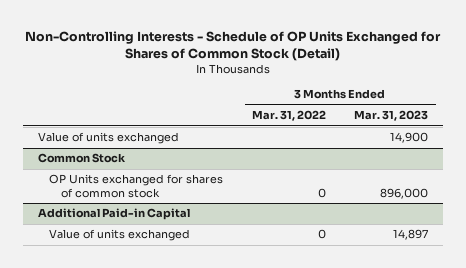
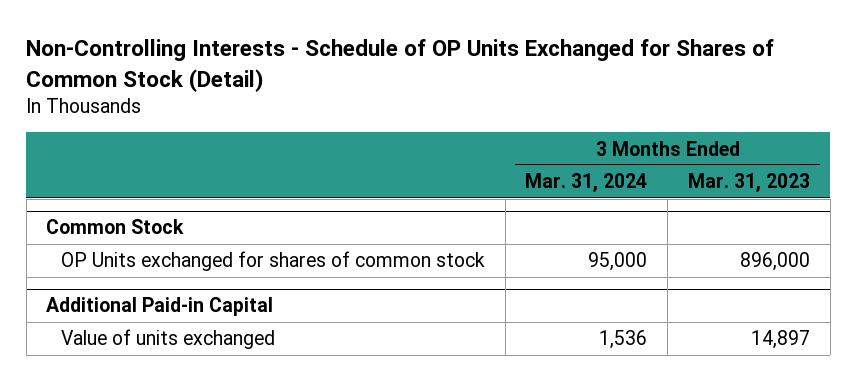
- | 3 Months Ended Mar. 31, 2022 | 3 Months Ended Mar. 31, 2023
+ | 3 Months Ended Mar. 31, 2024 | 3 Months Ended Mar. 31, 2023
- Value of units exchanged | | 14,900

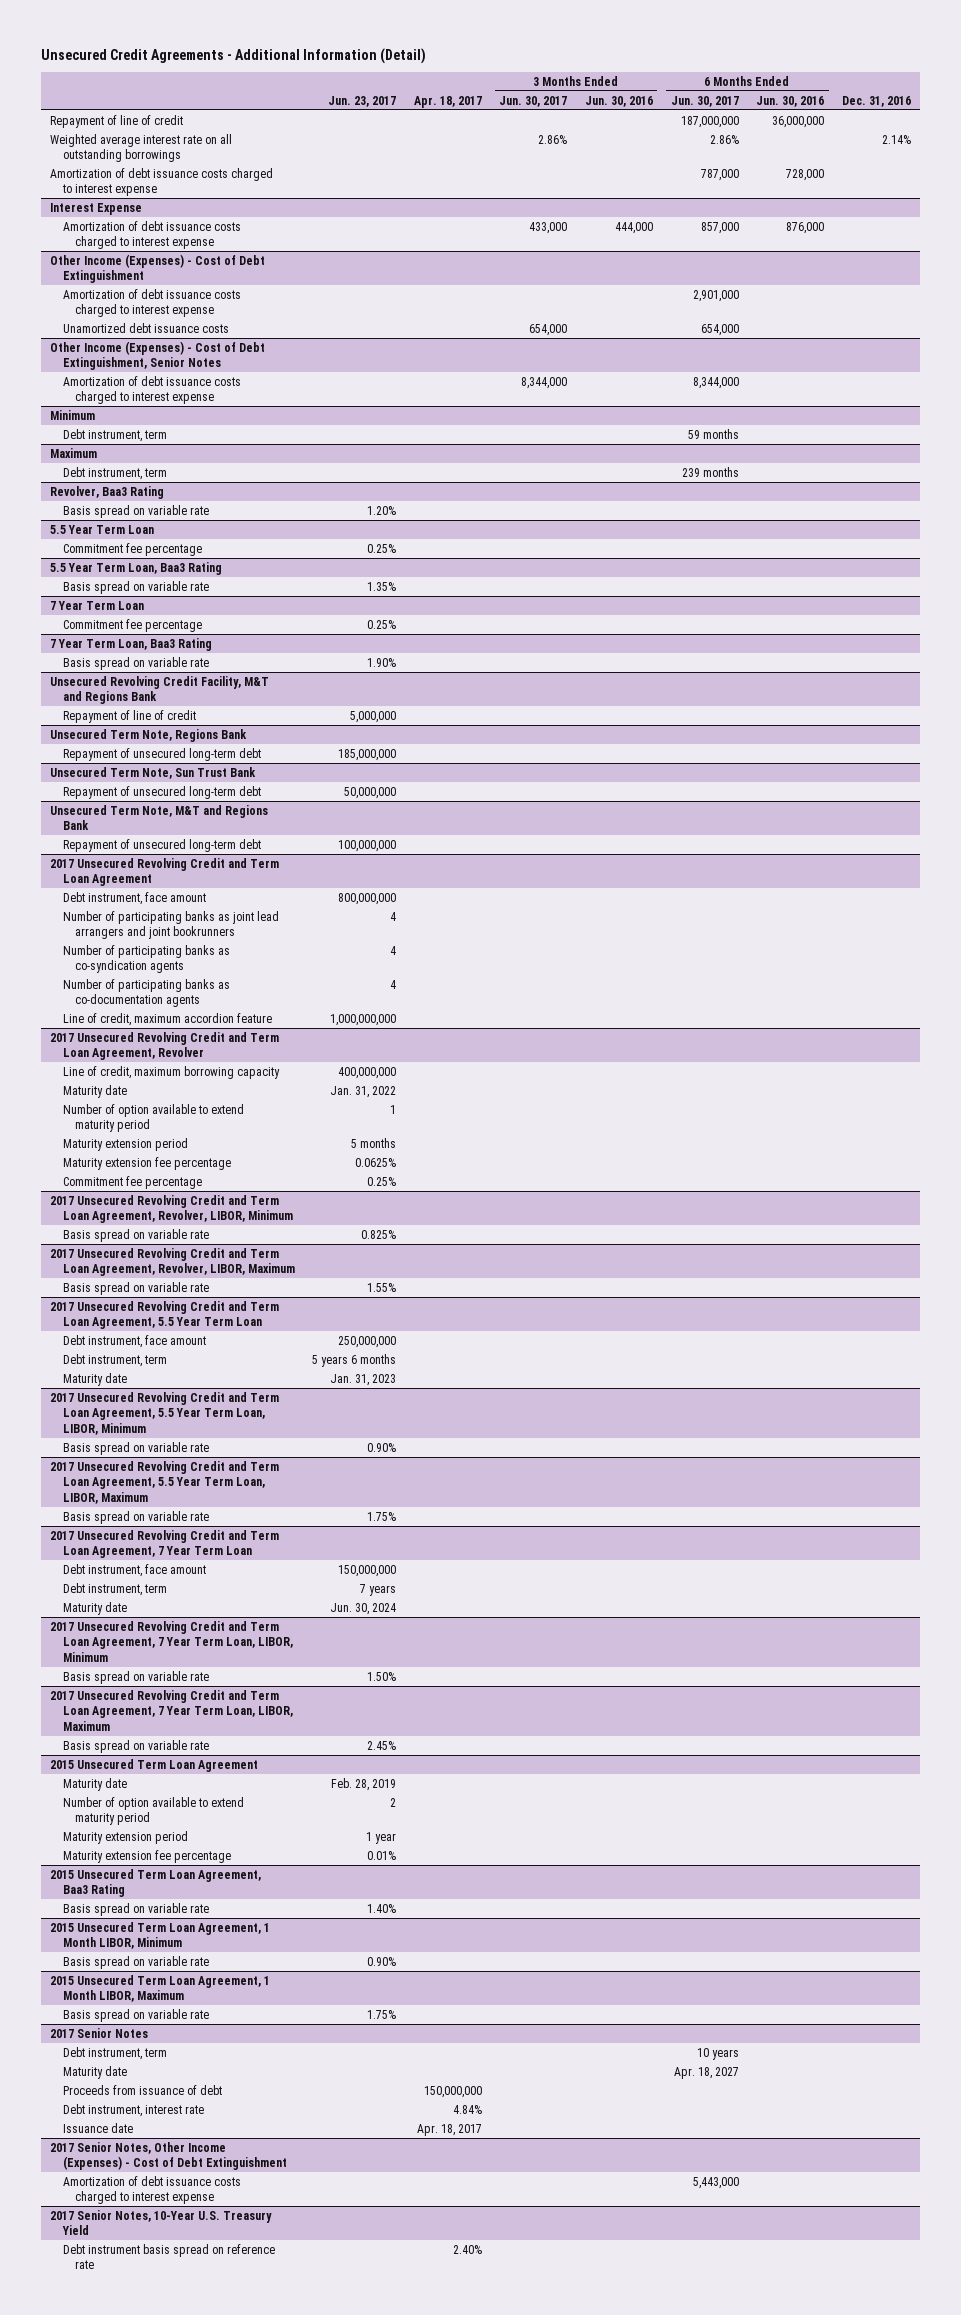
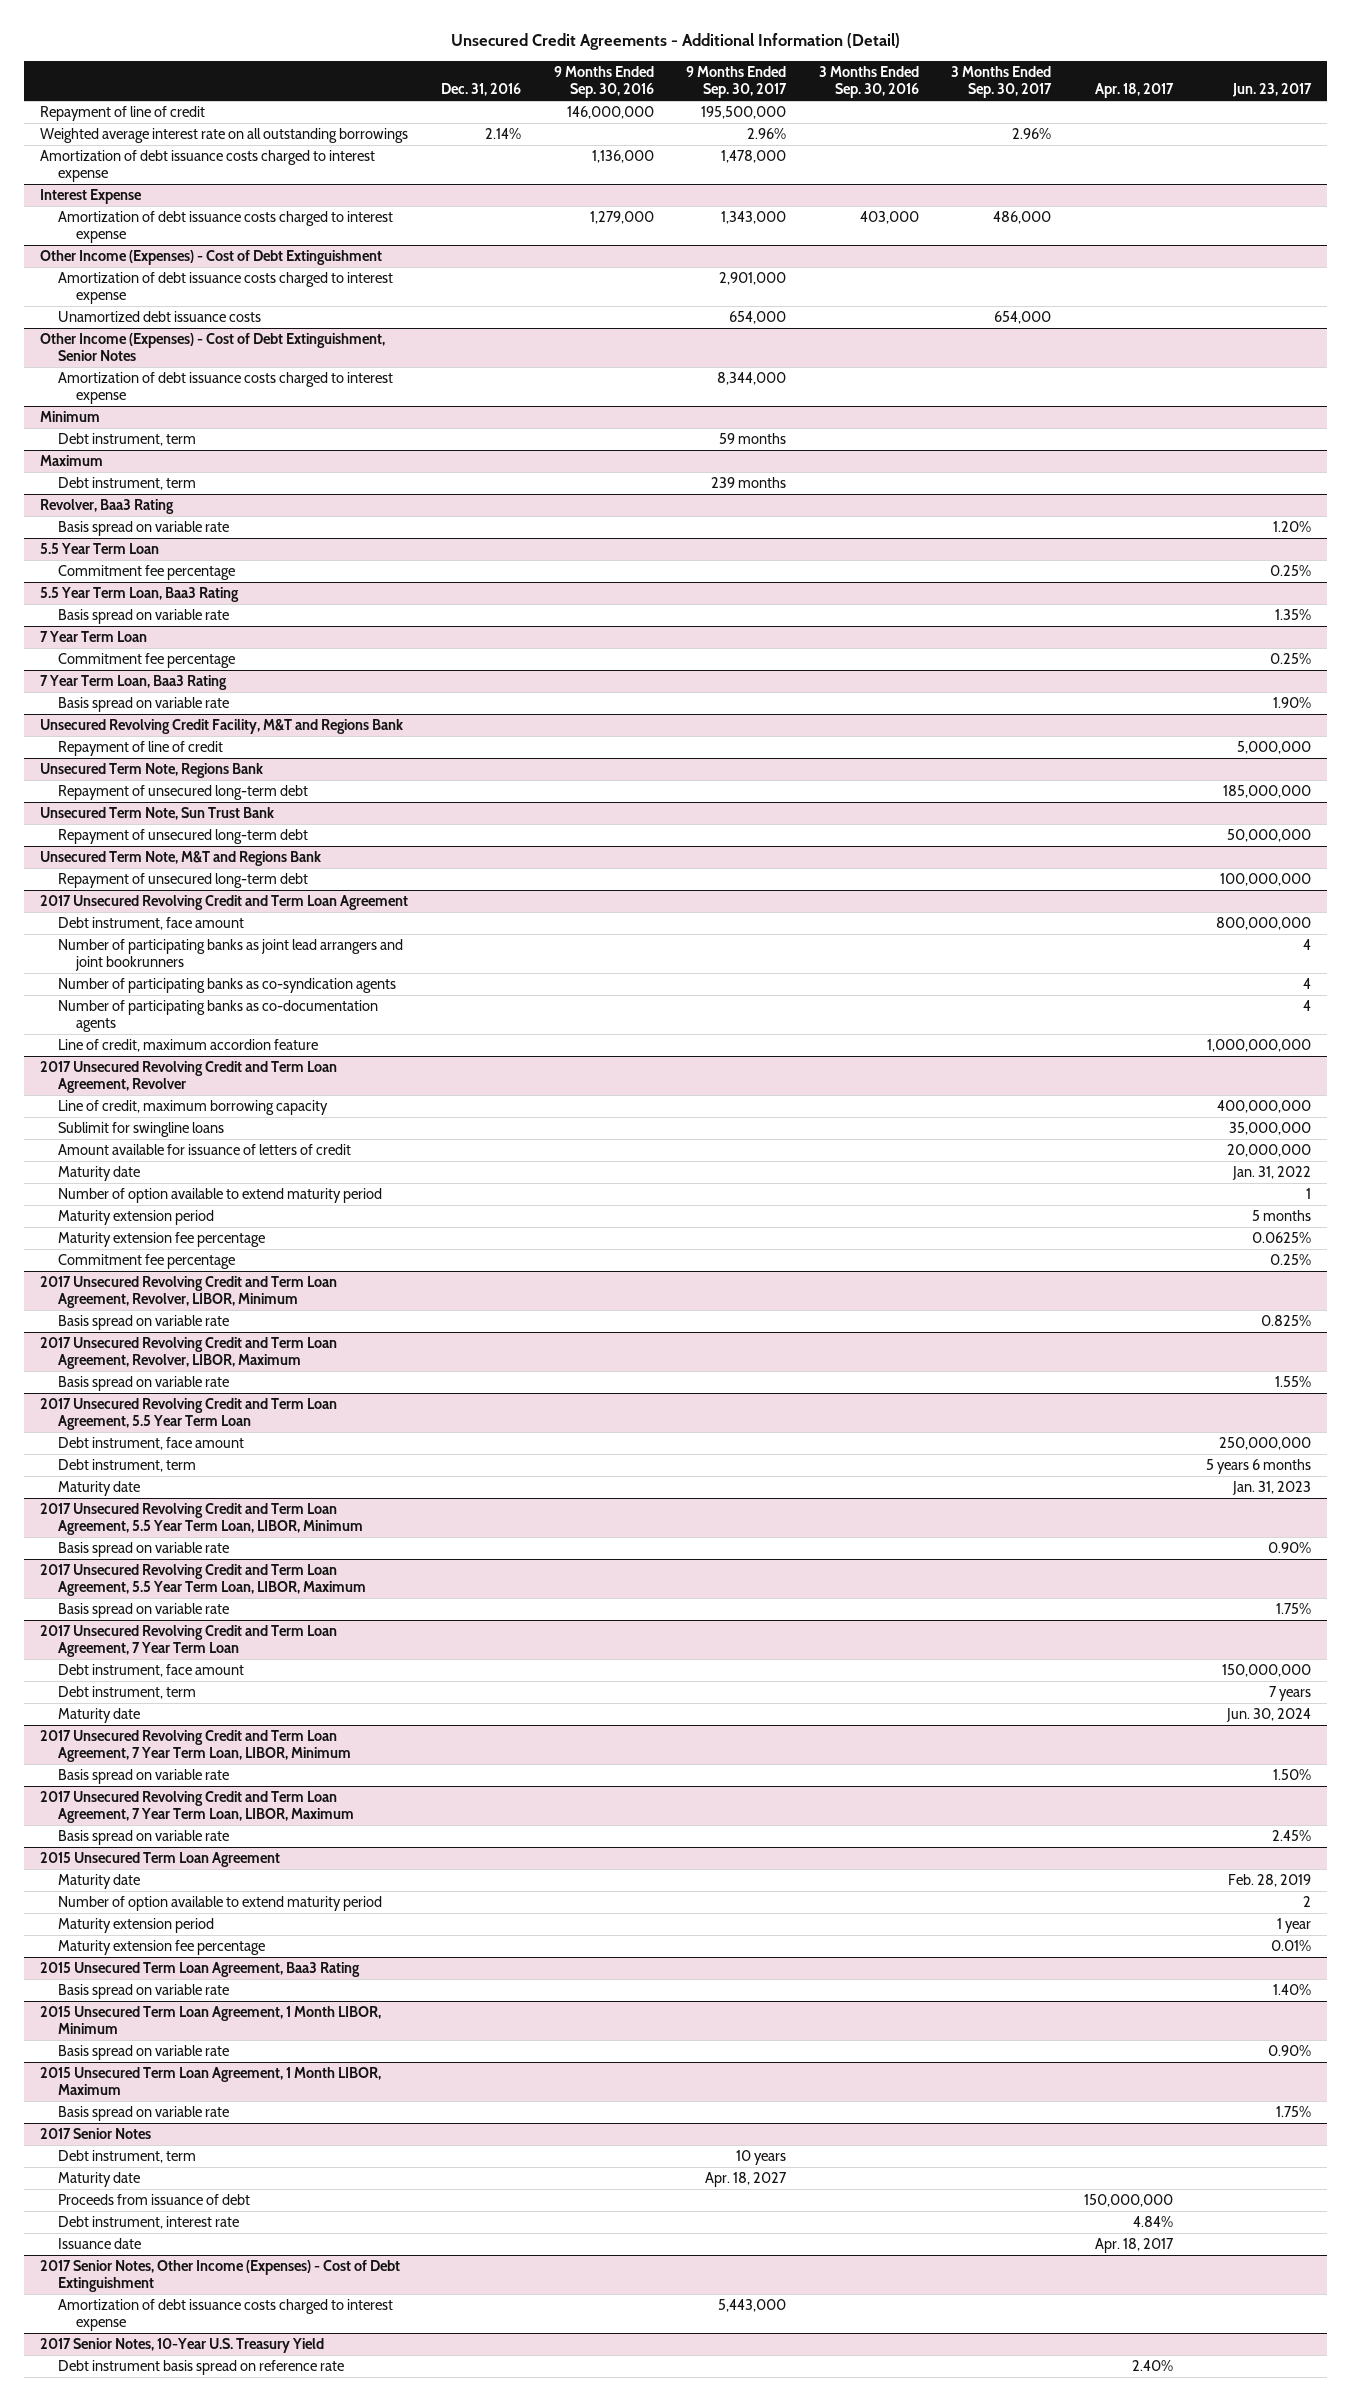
- | Jun. 23, 2017 | Apr. 18, 2017 | 3 Months Ended Jun. 30, 2017 | 3 Months Ended Jun. 30, 2016 | 6 Months Ended Jun. 30, 2017 | 6 Months Ended Jun. 30, 2016 | Dec. 31, 2016
+ | Dec. 31, 2016 | 9 Months Ended Sep. 30, 2016 | 9 Months Ended Sep. 30, 2017 | 3 Months Ended Sep. 30, 2016 | 3 Months Ended Sep. 30, 2017 | Apr. 18, 2017 | Jun. 23, 2017
@ 2017 Unsecured Revolving Credit and Term Loan Agreement, Revolver
+ Sublimit for swingline loans | | | | | | | 35,000,000
+ Amount available for issuance of letters of credit | | | | | | | 20,000,000

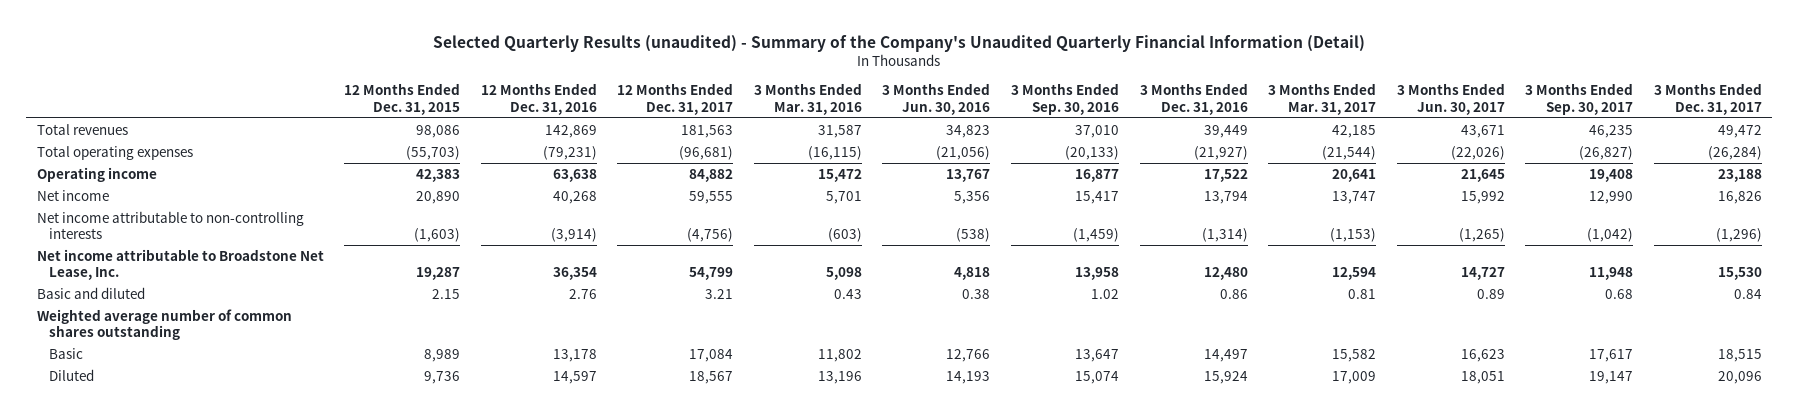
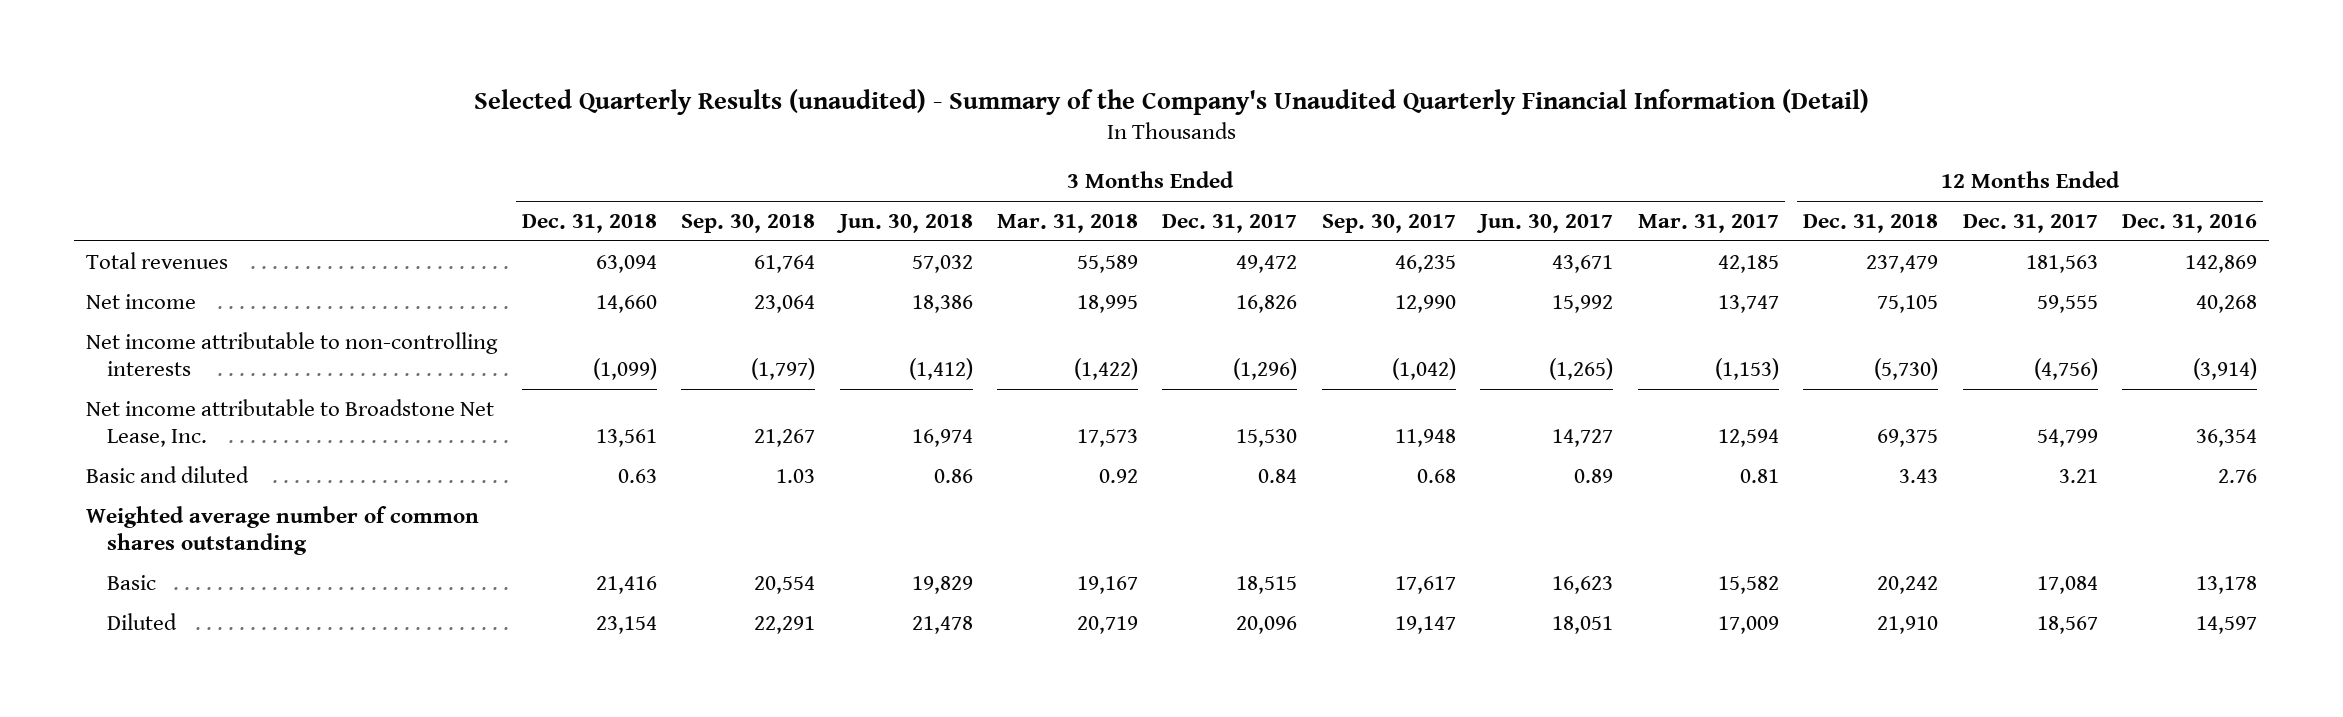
- | 12 Months Ended Dec. 31, 2015 | 12 Months Ended Dec. 31, 2016 | 12 Months Ended Dec. 31, 2017 | 3 Months Ended Mar. 31, 2016 | 3 Months Ended Jun. 30, 2016 | 3 Months Ended Sep. 30, 2016 | 3 Months Ended Dec. 31, 2016 | 3 Months Ended Mar. 31, 2017 | 3 Months Ended Jun. 30, 2017 | 3 Months Ended Sep. 30, 2017 | 3 Months Ended Dec. 31, 2017
+ | 3 Months Ended Dec. 31, 2018 | 3 Months Ended Sep. 30, 2018 | 3 Months Ended Jun. 30, 2018 | 3 Months Ended Mar. 31, 2018 | 3 Months Ended Dec. 31, 2017 | 3 Months Ended Sep. 30, 2017 | 3 Months Ended Jun. 30, 2017 | 3 Months Ended Mar. 31, 2017 | 12 Months Ended Dec. 31, 2018 | 12 Months Ended Dec. 31, 2017 | 12 Months Ended Dec. 31, 2016
- Total operating expenses | (55,703) | (79,231) | (96,681) | (16,115) | (21,056) | (20,133) | (21,927) | (21,544) | (22,026) | (26,827) | (26,284)
- Operating income | 42,383 | 63,638 | 84,882 | 15,472 | 13,767 | 16,877 | 17,522 | 20,641 | 21,645 | 19,408 | 23,188

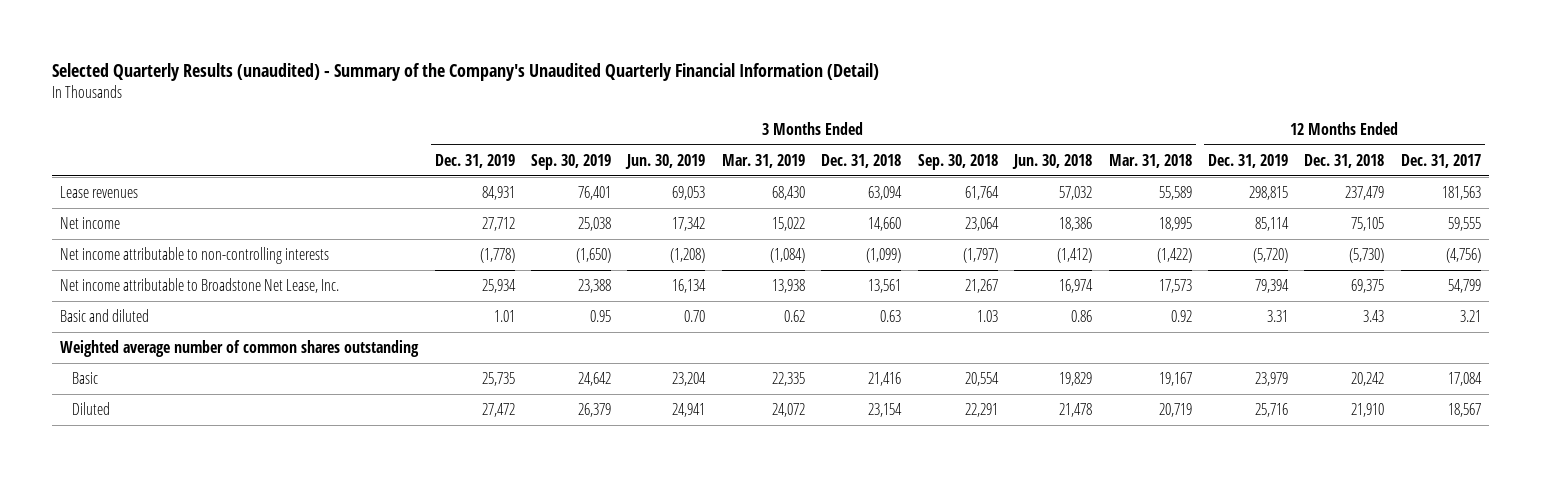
- | 3 Months Ended Dec. 31, 2018 | 3 Months Ended Sep. 30, 2018 | 3 Months Ended Jun. 30, 2018 | 3 Months Ended Mar. 31, 2018 | 3 Months Ended Dec. 31, 2017 | 3 Months Ended Sep. 30, 2017 | 3 Months Ended Jun. 30, 2017 | 3 Months Ended Mar. 31, 2017 | 12 Months Ended Dec. 31, 2018 | 12 Months Ended Dec. 31, 2017 | 12 Months Ended Dec. 31, 2016
+ | 3 Months Ended Dec. 31, 2019 | 3 Months Ended Sep. 30, 2019 | 3 Months Ended Jun. 30, 2019 | 3 Months Ended Mar. 31, 2019 | 3 Months Ended Dec. 31, 2018 | 3 Months Ended Sep. 30, 2018 | 3 Months Ended Jun. 30, 2018 | 3 Months Ended Mar. 31, 2018 | 12 Months Ended Dec. 31, 2019 | 12 Months Ended Dec. 31, 2018 | 12 Months Ended Dec. 31, 2017
- Total revenues | 63,094 | 61,764 | 57,032 | 55,589 | 49,472 | 46,235 | 43,671 | 42,185 | 237,479 | 181,563 | 142,869
+ Lease revenues | 84,931 | 76,401 | 69,053 | 68,430 | 63,094 | 61,764 | 57,032 | 55,589 | 298,815 | 237,479 | 181,563

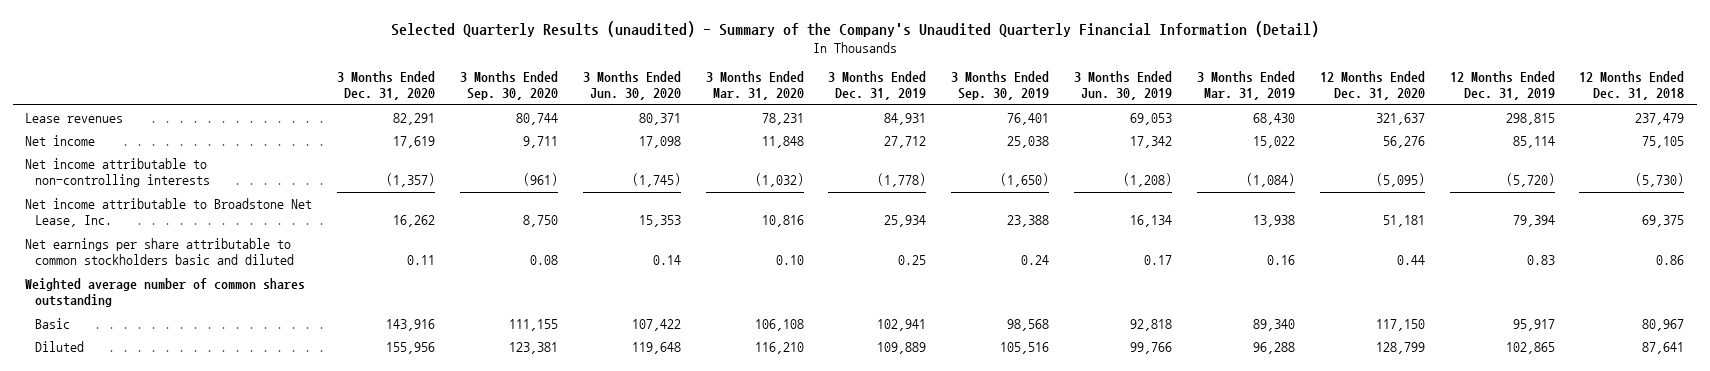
- | 3 Months Ended Dec. 31, 2019 | 3 Months Ended Sep. 30, 2019 | 3 Months Ended Jun. 30, 2019 | 3 Months Ended Mar. 31, 2019 | 3 Months Ended Dec. 31, 2018 | 3 Months Ended Sep. 30, 2018 | 3 Months Ended Jun. 30, 2018 | 3 Months Ended Mar. 31, 2018 | 12 Months Ended Dec. 31, 2019 | 12 Months Ended Dec. 31, 2018 | 12 Months Ended Dec. 31, 2017
+ | 3 Months Ended Dec. 31, 2020 | 3 Months Ended Sep. 30, 2020 | 3 Months Ended Jun. 30, 2020 | 3 Months Ended Mar. 31, 2020 | 3 Months Ended Dec. 31, 2019 | 3 Months Ended Sep. 30, 2019 | 3 Months Ended Jun. 30, 2019 | 3 Months Ended Mar. 31, 2019 | 12 Months Ended Dec. 31, 2020 | 12 Months Ended Dec. 31, 2019 | 12 Months Ended Dec. 31, 2018
- Basic and diluted | 1.01 | 0.95 | 0.70 | 0.62 | 0.63 | 1.03 | 0.86 | 0.92 | 3.31 | 3.43 | 3.21
+ Net earnings per share attributable to common stockholders basic and diluted | 0.11 | 0.08 | 0.14 | 0.10 | 0.25 | 0.24 | 0.17 | 0.16 | 0.44 | 0.83 | 0.86
- Basic | 25,735 | 24,642 | 23,204 | 22,335 | 21,416 | 20,554 | 19,829 | 19,167 | 23,979 | 20,242 | 17,084
- Diluted | 27,472 | 26,379 | 24,941 | 24,072 | 23,154 | 22,291 | 21,478 | 20,719 | 25,716 | 21,910 | 18,567
+ Basic | 143,916 | 111,155 | 107,422 | 106,108 | 102,941 | 98,568 | 92,818 | 89,340 | 117,150 | 95,917 | 80,967
+ Diluted | 155,956 | 123,381 | 119,648 | 116,210 | 109,889 | 105,516 | 99,766 | 96,288 | 128,799 | 102,865 | 87,641

